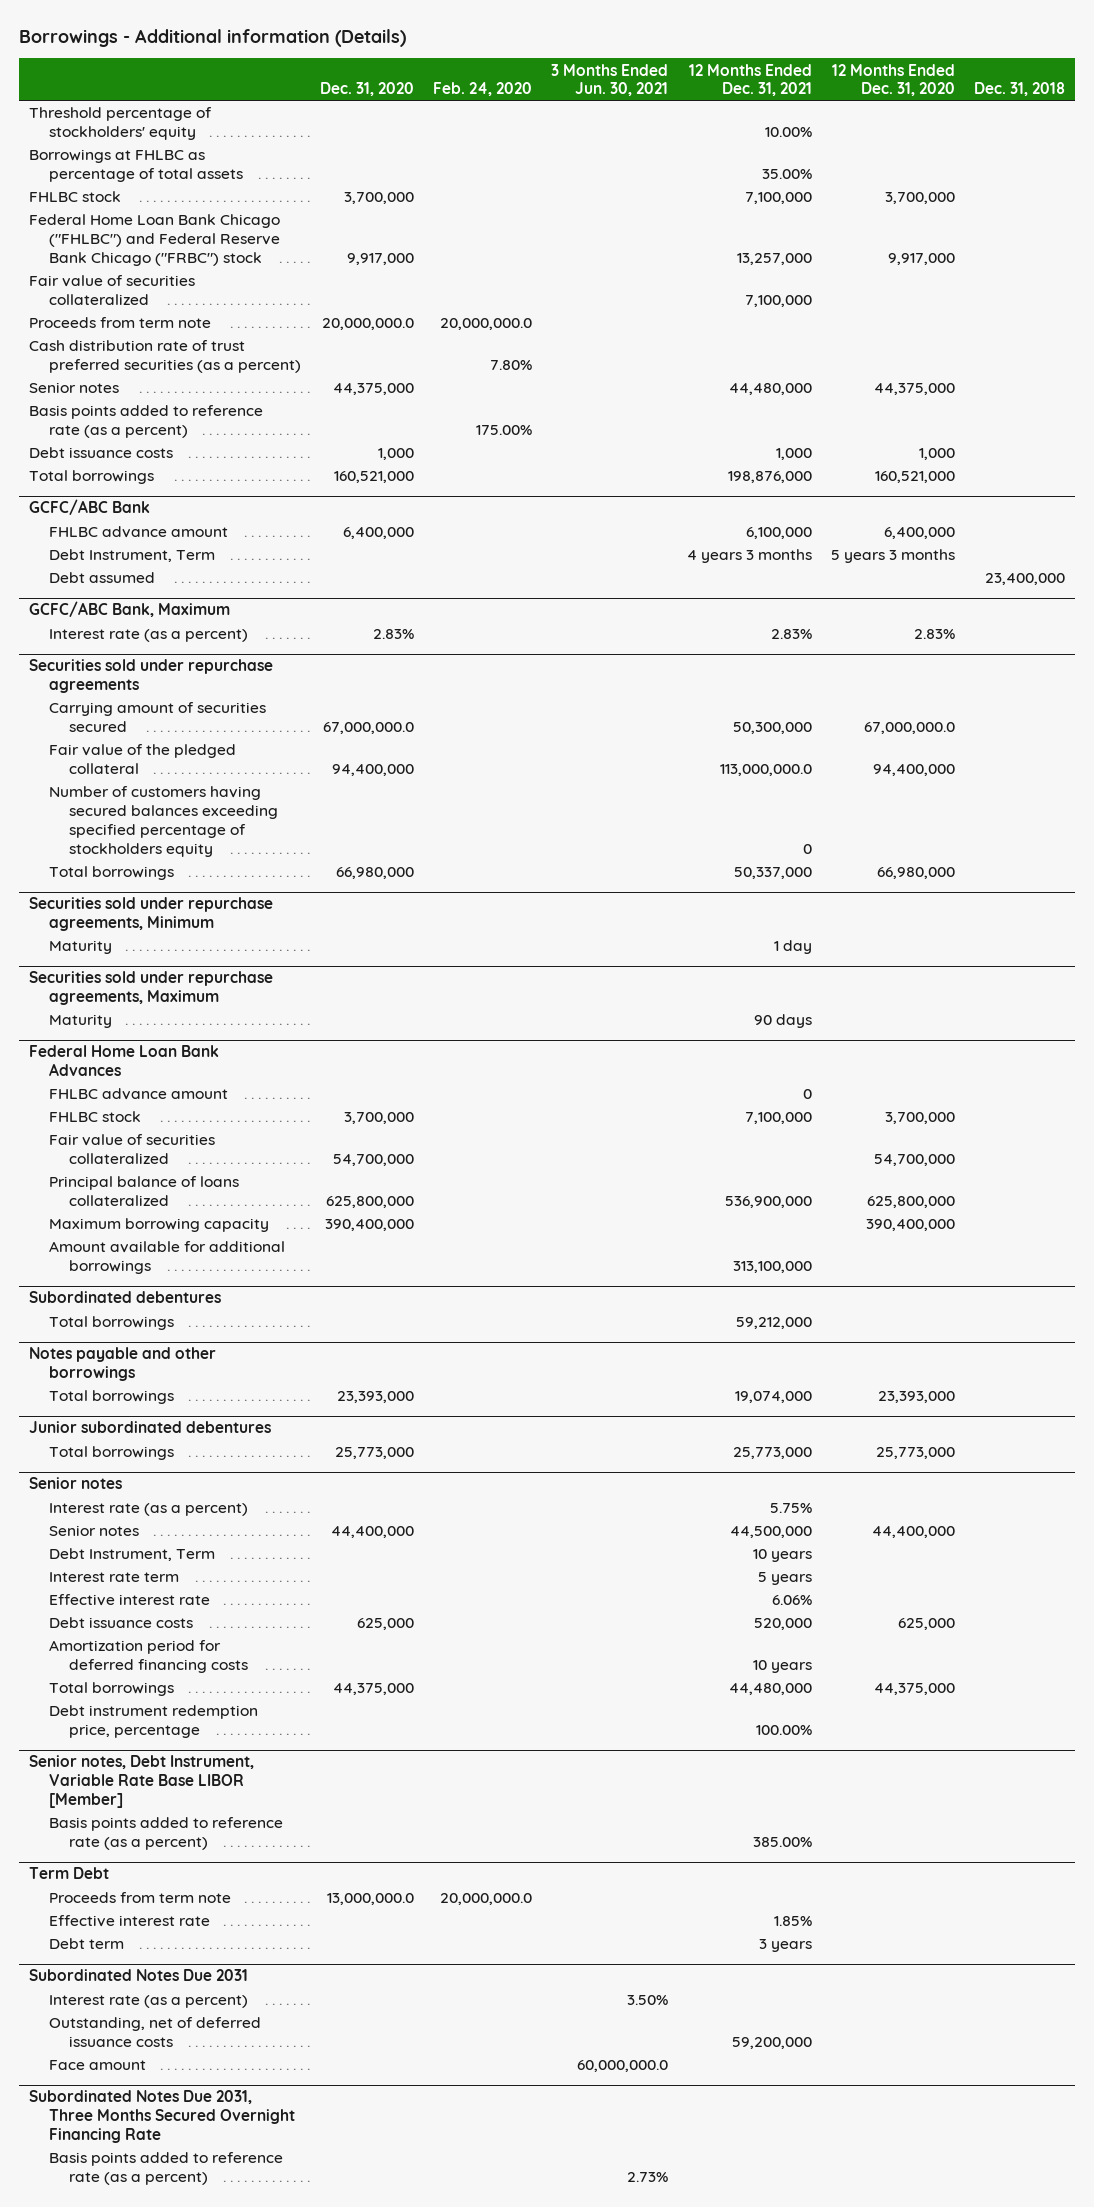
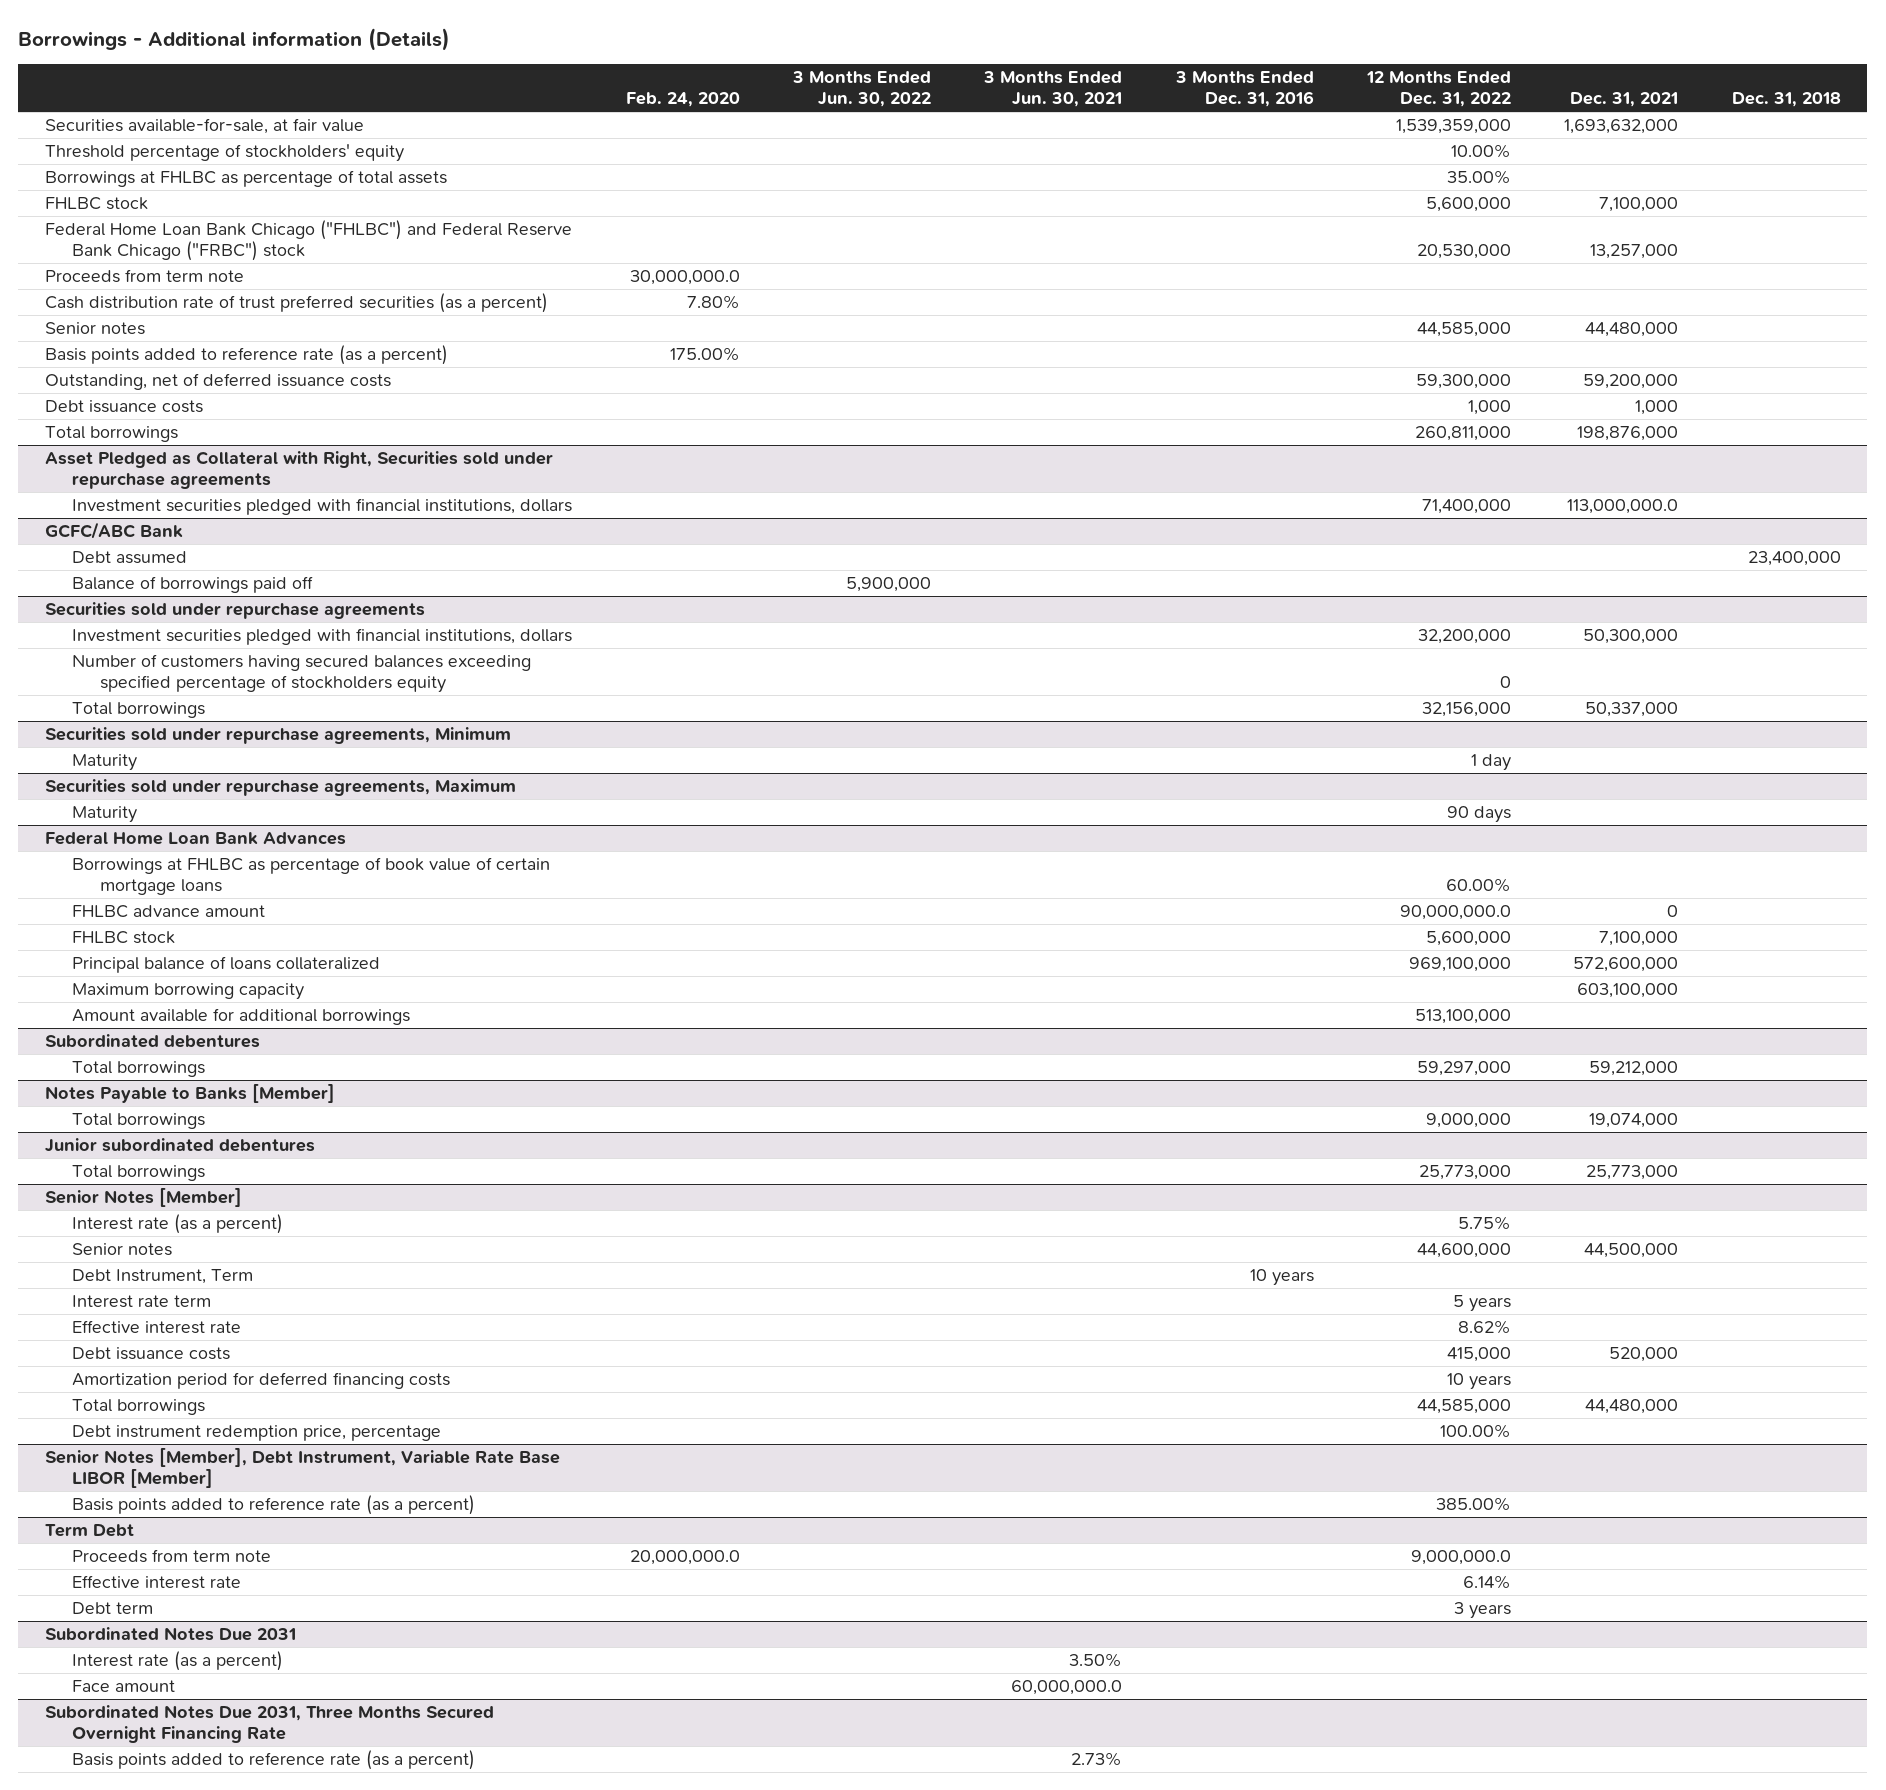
- | Dec. 31, 2020 | Feb. 24, 2020 | 3 Months Ended Jun. 30, 2021 | 12 Months Ended Dec. 31, 2021 | 12 Months Ended Dec. 31, 2020 | Dec. 31, 2018
+ | Feb. 24, 2020 | 3 Months Ended Jun. 30, 2022 | 3 Months Ended Jun. 30, 2021 | 3 Months Ended Dec. 31, 2016 | 12 Months Ended Dec. 31, 2022 | Dec. 31, 2021 | Dec. 31, 2018
+ Securities available-for-sale, at fair value | | | | | 1,539,359,000 | 1,693,632,000 |
- Fair value of securities collateralized | | | | 7,100,000 | |
- Proceeds from term note | 20,000,000.0 | 20,000,000.0 | | | |
+ Proceeds from term note | 30,000,000.0 | | | | | |
+ Outstanding, net of deferred issuance costs | | | | | 59,300,000 | 59,200,000 |
+ Asset Pledged as Collateral with Right, Securities sold under repurchase agreements
+ Investment securities pledged with financial institutions, dollars | | | | | 71,400,000 | 113,000,000.0 |
@ GCFC/ABC Bank
- FHLBC advance amount | 6,400,000 | | | 6,100,000 | 6,400,000 |
- Debt Instrument, Term | | | | 4 years 3 months | 5 years 3 months |
- GCFC/ABC Bank, Maximum
- Interest rate (as a percent) | 2.83% | | | 2.83% | 2.83% |
@ GCFC/ABC Bank
+ Balance of borrowings paid off | | 5,900,000 | | | | |
@ Securities sold under repurchase agreements
- Carrying amount of securities secured | 67,000,000.0 | | | 50,300,000 | 67,000,000.0 |
- Fair value of the pledged collateral | 94,400,000 | | | 113,000,000.0 | 94,400,000 |
+ Investment securities pledged with financial institutions, dollars | | | | | 32,200,000 | 50,300,000 |
@ Federal Home Loan Bank Advances
+ Borrowings at FHLBC as percentage of book value of certain mortgage loans | | | | | 60.00% | |
- Fair value of securities collateralized | 54,700,000 | | | | 54,700,000 |
- Notes payable and other borrowings
+ Notes Payable to Banks [Member]
- Senior notes
+ Senior Notes [Member]
- Senior notes, Debt Instrument, Variable Rate Base LIBOR [Member]
+ Senior Notes [Member], Debt Instrument, Variable Rate Base LIBOR [Member]
@ Subordinated Notes Due 2031
- Outstanding, net of deferred issuance costs | | | | 59,200,000 | |

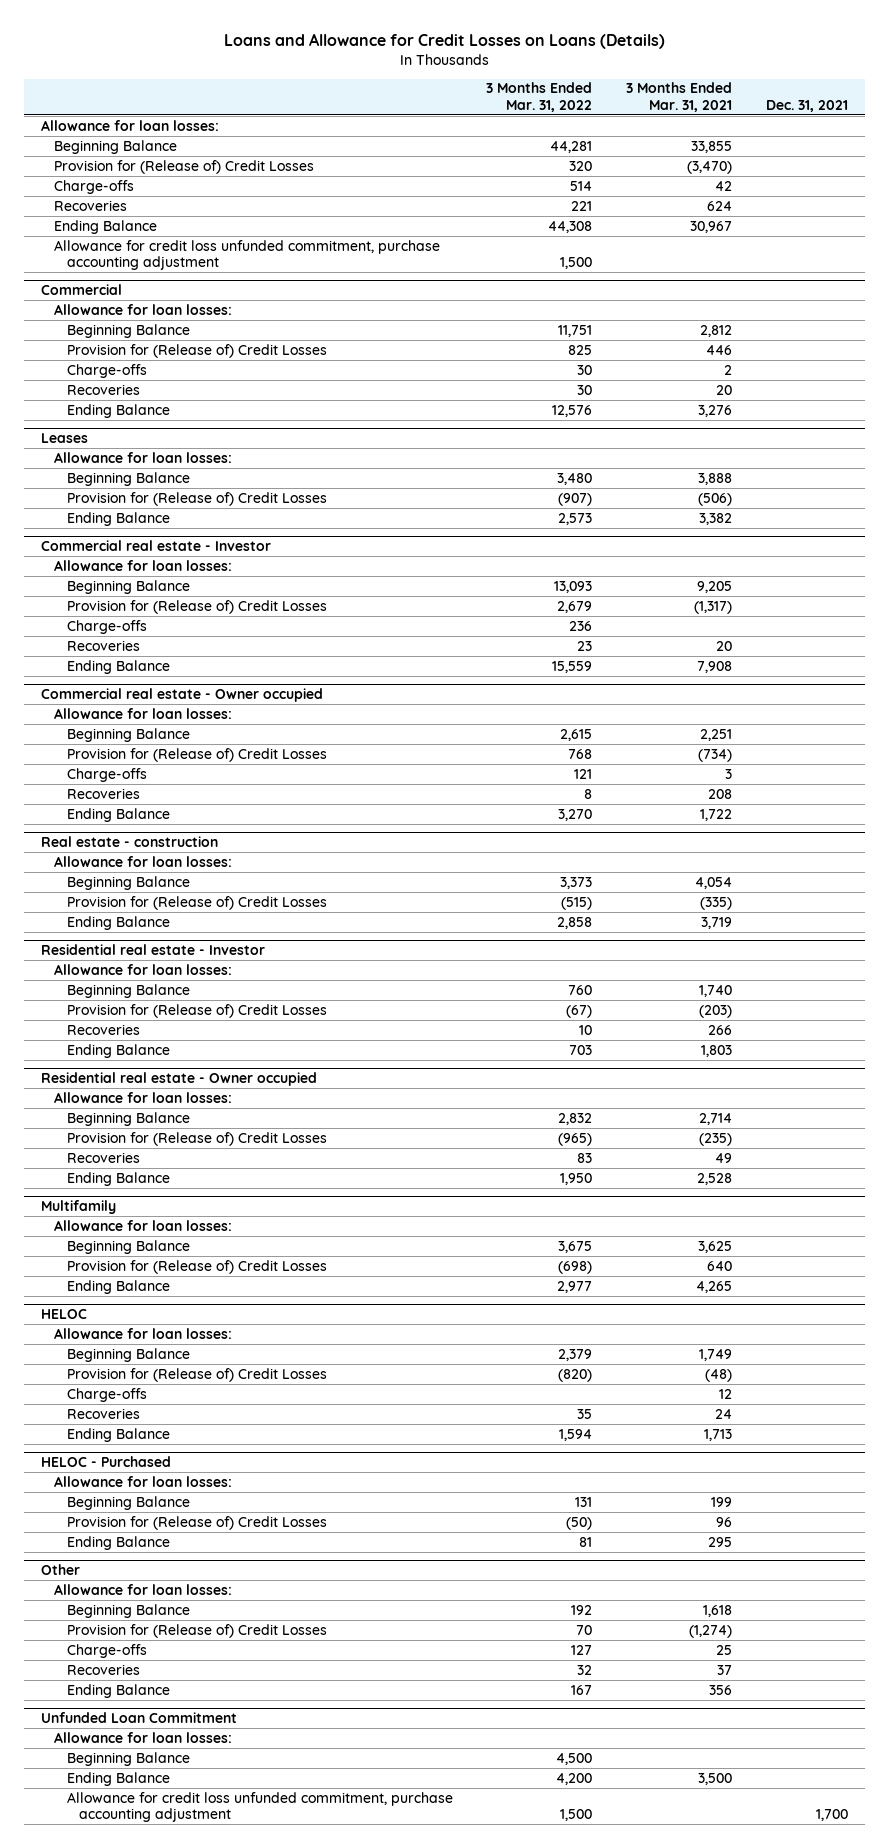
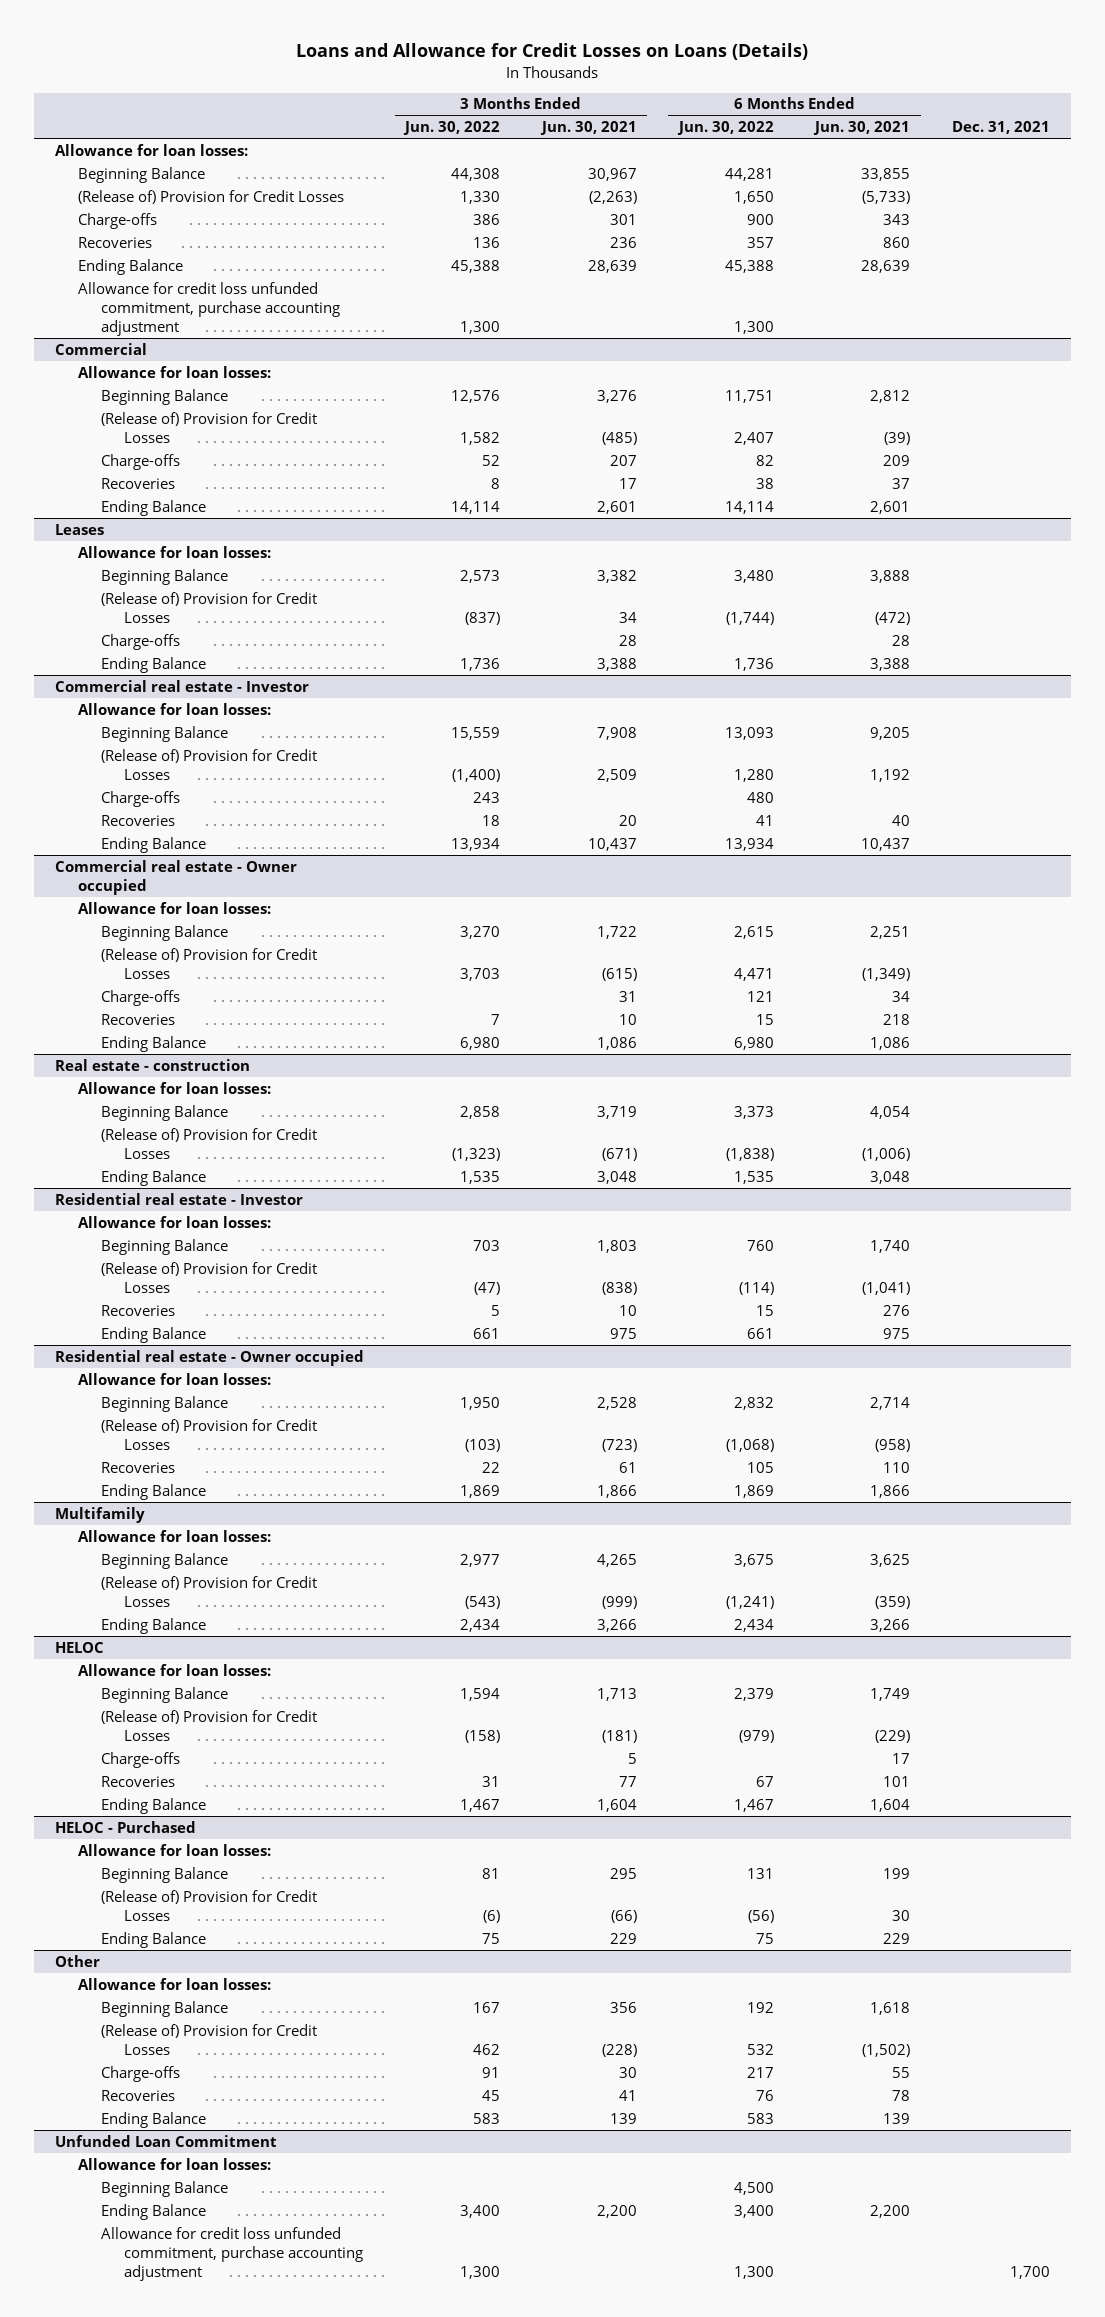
- | 3 Months Ended Mar. 31, 2022 | 3 Months Ended Mar. 31, 2021 | Dec. 31, 2021
+ | 3 Months Ended Jun. 30, 2022 | 3 Months Ended Jun. 30, 2021 | 6 Months Ended Jun. 30, 2022 | 6 Months Ended Jun. 30, 2021 | Dec. 31, 2021
- Provision for (Release of) Credit Losses | 320 | (3,470) |
+ (Release of) Provision for Credit Losses | 1,330 | (2,263) | 1,650 | (5,733) |
@ Commercial
- Provision for (Release of) Credit Losses | 825 | 446 |
+ (Release of) Provision for Credit Losses | 1,582 | (485) | 2,407 | (39) |
@ Leases
- Provision for (Release of) Credit Losses | (907) | (506) |
+ (Release of) Provision for Credit Losses | (837) | 34 | (1,744) | (472) |
+ Charge-offs | | 28 | | 28 |
@ Commercial real estate - Investor
- Provision for (Release of) Credit Losses | 2,679 | (1,317) |
+ (Release of) Provision for Credit Losses | (1,400) | 2,509 | 1,280 | 1,192 |
@ Commercial real estate - Owner occupied
- Provision for (Release of) Credit Losses | 768 | (734) |
+ (Release of) Provision for Credit Losses | 3,703 | (615) | 4,471 | (1,349) |
@ Real estate - construction
- Provision for (Release of) Credit Losses | (515) | (335) |
+ (Release of) Provision for Credit Losses | (1,323) | (671) | (1,838) | (1,006) |
@ Residential real estate - Investor
- Provision for (Release of) Credit Losses | (67) | (203) |
+ (Release of) Provision for Credit Losses | (47) | (838) | (114) | (1,041) |
@ Residential real estate - Owner occupied
- Provision for (Release of) Credit Losses | (965) | (235) |
+ (Release of) Provision for Credit Losses | (103) | (723) | (1,068) | (958) |
@ Multifamily
- Provision for (Release of) Credit Losses | (698) | 640 |
+ (Release of) Provision for Credit Losses | (543) | (999) | (1,241) | (359) |
@ HELOC
- Provision for (Release of) Credit Losses | (820) | (48) |
+ (Release of) Provision for Credit Losses | (158) | (181) | (979) | (229) |
@ HELOC - Purchased
- Provision for (Release of) Credit Losses | (50) | 96 |
+ (Release of) Provision for Credit Losses | (6) | (66) | (56) | 30 |
@ Other
- Provision for (Release of) Credit Losses | 70 | (1,274) |
+ (Release of) Provision for Credit Losses | 462 | (228) | 532 | (1,502) |

